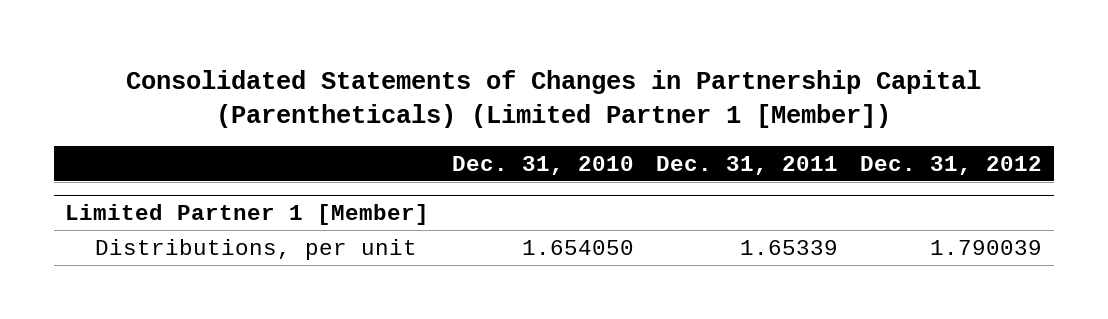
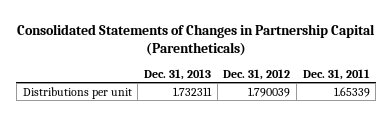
- Consolidated Statements of Changes in Partnership Capital (Parentheticals) (Limited Partner 1 [Member])
+ Consolidated Statements of Changes in Partnership Capital (Parentheticals)
- | Dec. 31, 2010 | Dec. 31, 2011 | Dec. 31, 2012
+ | Dec. 31, 2013 | Dec. 31, 2012 | Dec. 31, 2011
- Limited Partner 1 [Member]
- Distributions, per unit | 1.654050 | 1.65339 | 1.790039
+ Distributions per unit | 1.732311 | 1.790039 | 1.65339

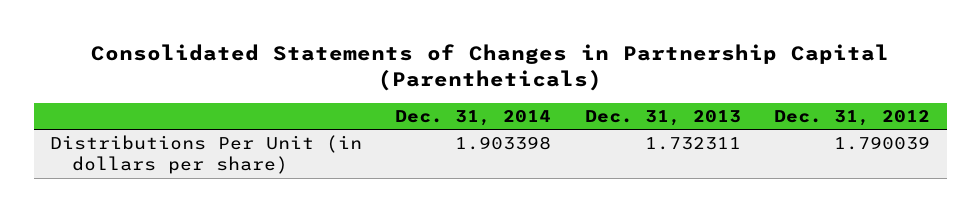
- | Dec. 31, 2013 | Dec. 31, 2012 | Dec. 31, 2011
+ | Dec. 31, 2014 | Dec. 31, 2013 | Dec. 31, 2012
- Distributions per unit | 1.732311 | 1.790039 | 1.65339
+ Distributions Per Unit (in dollars per share) | 1.903398 | 1.732311 | 1.790039

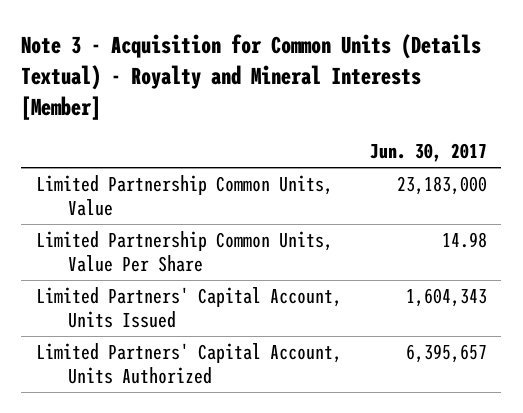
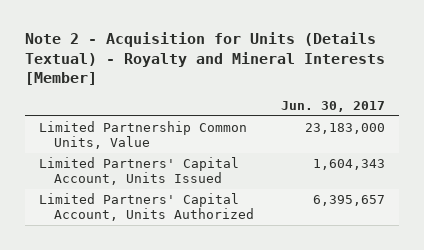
- Note 3 - Acquisition for Common Units (Details Textual) - Royalty and Mineral Interests [Member]
+ Note 2 - Acquisition for Units (Details Textual) - Royalty and Mineral Interests [Member]
- Limited Partnership Common Units, Value Per Share | 14.98

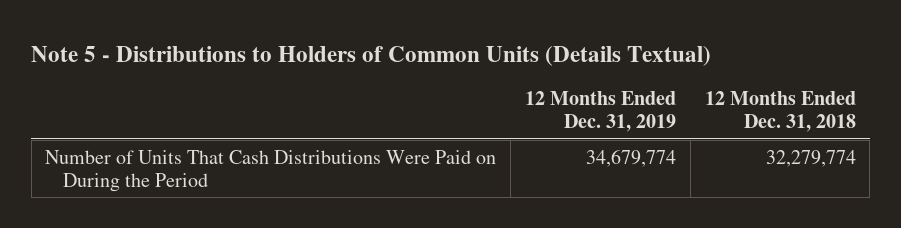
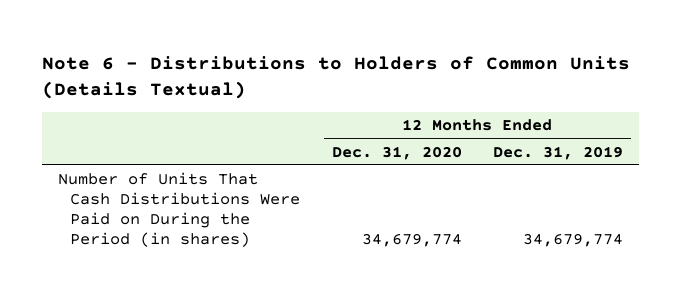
- Note 5 - Distributions to Holders of Common Units (Details Textual)
+ Note 6 - Distributions to Holders of Common Units (Details Textual)
- | 12 Months Ended Dec. 31, 2019 | 12 Months Ended Dec. 31, 2018
+ | 12 Months Ended Dec. 31, 2020 | 12 Months Ended Dec. 31, 2019
- Number of Units That Cash Distributions Were Paid on During the Period | 34,679,774 | 32,279,774
+ Number of Units That Cash Distributions Were Paid on During the Period (in shares) | 34,679,774 | 34,679,774

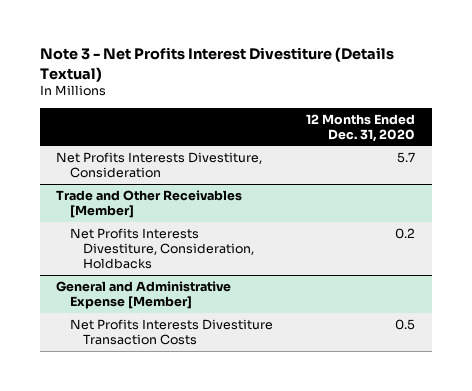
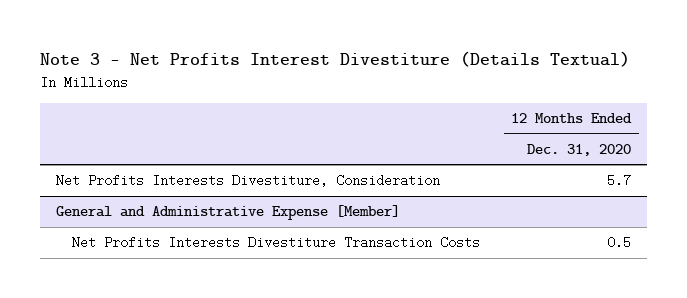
- Trade and Other Receivables [Member]
- Net Profits Interests Divestiture, Consideration, Holdbacks | 0.2

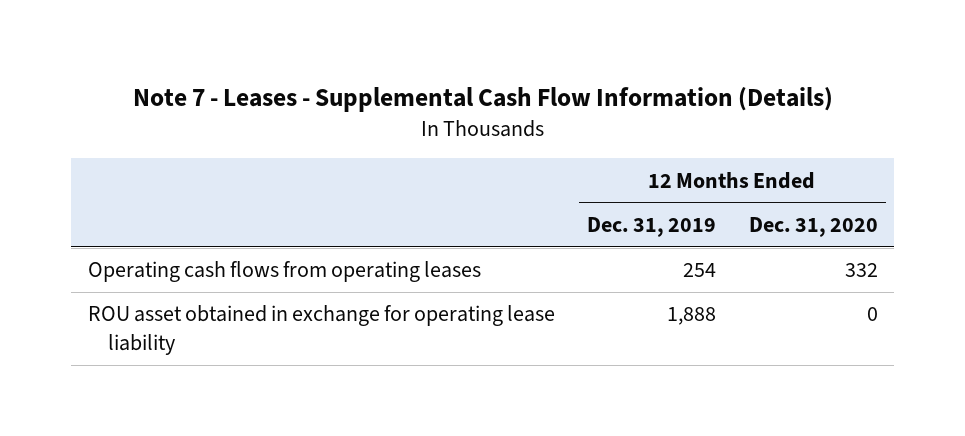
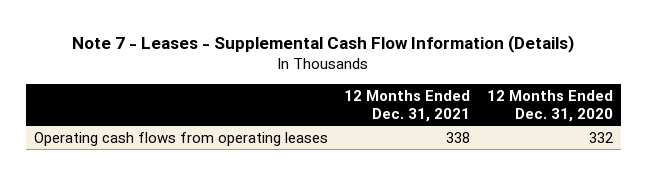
- | 12 Months Ended Dec. 31, 2019 | 12 Months Ended Dec. 31, 2020
+ | 12 Months Ended Dec. 31, 2021 | 12 Months Ended Dec. 31, 2020
- ROU asset obtained in exchange for operating lease liability | 1,888 | 0

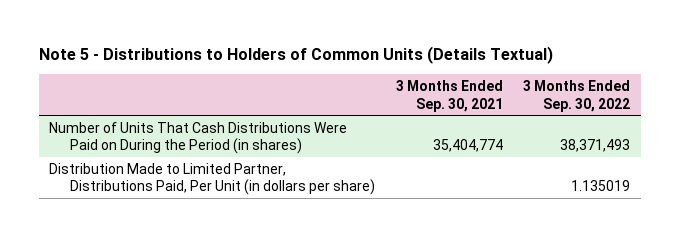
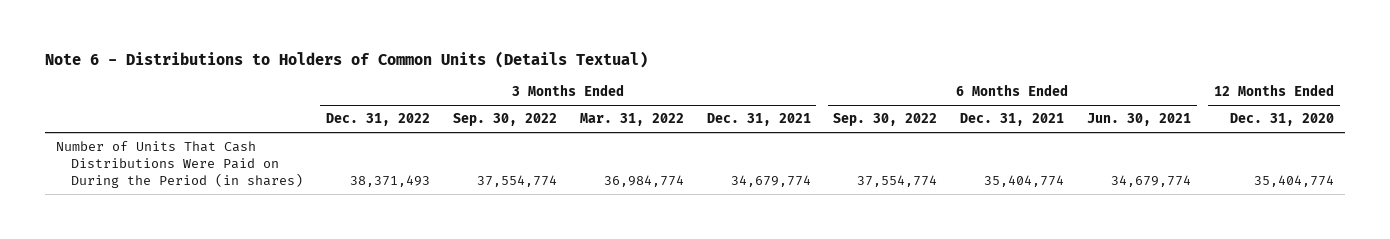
- Note 5 - Distributions to Holders of Common Units (Details Textual)
+ Note 6 - Distributions to Holders of Common Units (Details Textual)
- | 3 Months Ended Sep. 30, 2021 | 3 Months Ended Sep. 30, 2022
+ | 3 Months Ended Dec. 31, 2022 | 3 Months Ended Sep. 30, 2022 | 3 Months Ended Mar. 31, 2022 | 3 Months Ended Dec. 31, 2021 | 6 Months Ended Sep. 30, 2022 | 6 Months Ended Dec. 31, 2021 | 6 Months Ended Jun. 30, 2021 | 12 Months Ended Dec. 31, 2020
- Number of Units That Cash Distributions Were Paid on During the Period (in shares) | 35,404,774 | 38,371,493
- Distribution Made to Limited Partner, Distributions Paid, Per Unit (in dollars per share) | | 1.135019
+ Number of Units That Cash Distributions Were Paid on During the Period (in shares) | 38,371,493 | 37,554,774 | 36,984,774 | 34,679,774 | 37,554,774 | 35,404,774 | 34,679,774 | 35,404,774

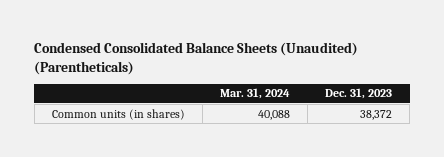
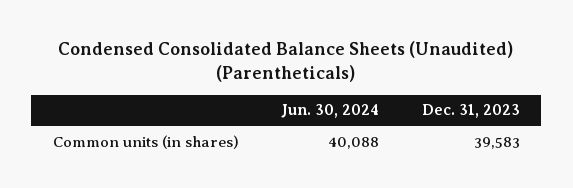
- | Mar. 31, 2024 | Dec. 31, 2023
+ | Jun. 30, 2024 | Dec. 31, 2023
- Common units (in shares) | 40,088 | 38,372
+ Common units (in shares) | 40,088 | 39,583

